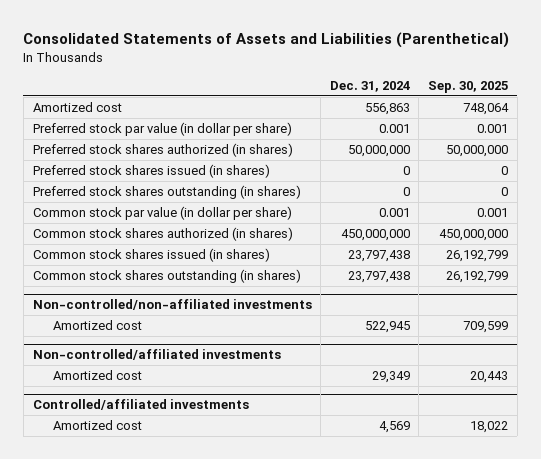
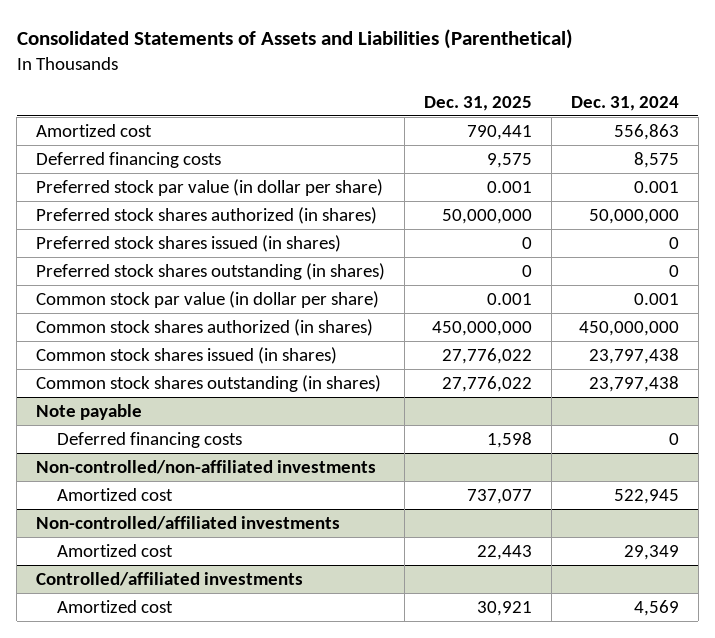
- | Dec. 31, 2024 | Sep. 30, 2025
+ | Dec. 31, 2025 | Dec. 31, 2024
+ Deferred financing costs | 9,575 | 8,575
+ Note payable
+ Deferred financing costs | 1,598 | 0

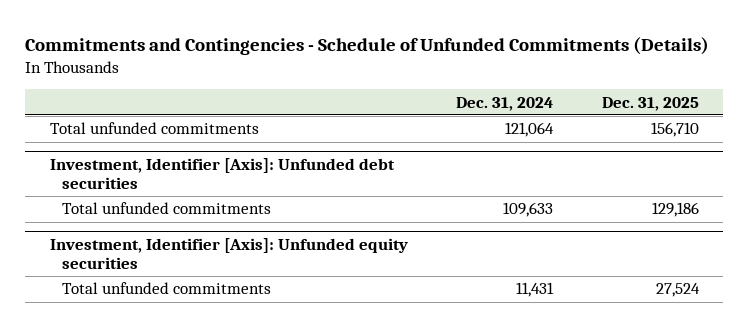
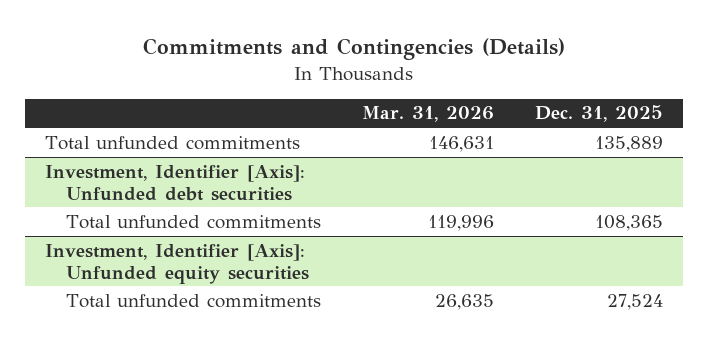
- Commitments and Contingencies - Schedule of Unfunded Commitments (Details)
+ Commitments and Contingencies (Details)
- | Dec. 31, 2024 | Dec. 31, 2025
+ | Mar. 31, 2026 | Dec. 31, 2025
- Total unfunded commitments | 121,064 | 156,710
+ Total unfunded commitments | 146,631 | 135,889
@ Investment, Identifier [Axis]: Unfunded debt securities
- Total unfunded commitments | 109,633 | 129,186
+ Total unfunded commitments | 119,996 | 108,365

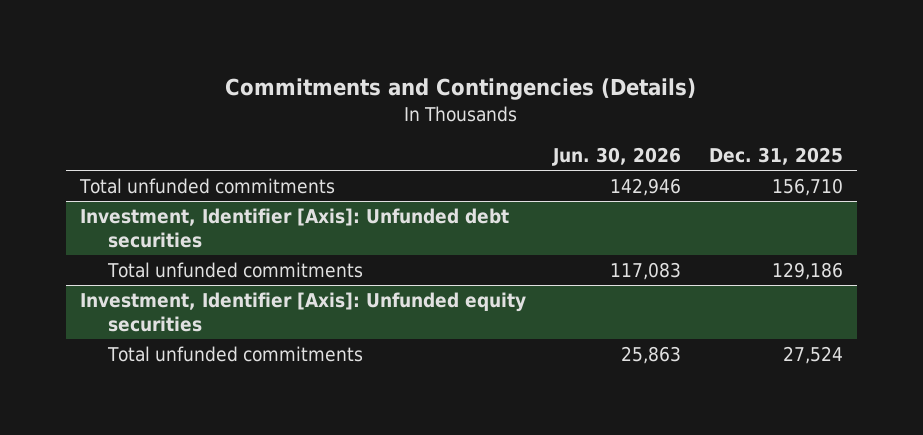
- | Mar. 31, 2026 | Dec. 31, 2025
+ | Jun. 30, 2026 | Dec. 31, 2025
- Total unfunded commitments | 146,631 | 135,889
+ Total unfunded commitments | 142,946 | 156,710
@ Investment, Identifier [Axis]: Unfunded debt securities
- Total unfunded commitments | 119,996 | 108,365
+ Total unfunded commitments | 117,083 | 129,186

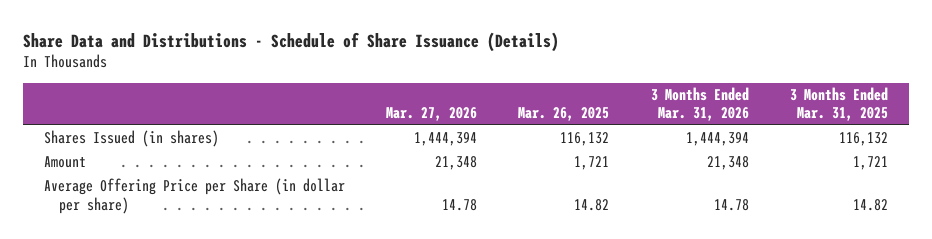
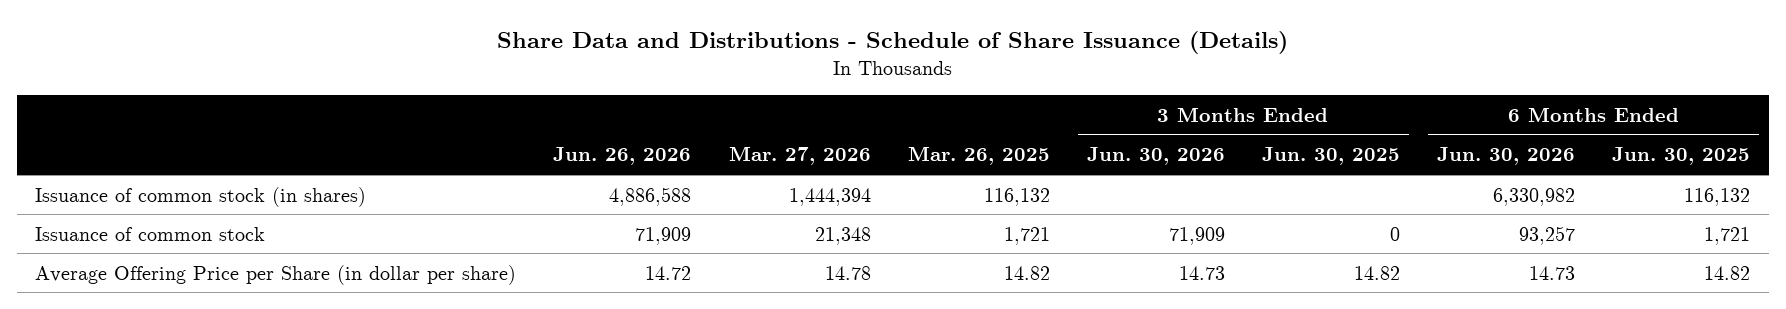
- | Mar. 27, 2026 | Mar. 26, 2025 | 3 Months Ended Mar. 31, 2026 | 3 Months Ended Mar. 31, 2025
+ | Jun. 26, 2026 | Mar. 27, 2026 | Mar. 26, 2025 | 3 Months Ended Jun. 30, 2026 | 3 Months Ended Jun. 30, 2025 | 6 Months Ended Jun. 30, 2026 | 6 Months Ended Jun. 30, 2025
- Shares Issued (in shares) | 1,444,394 | 116,132 | 1,444,394 | 116,132
- Amount | 21,348 | 1,721 | 21,348 | 1,721
+ Issuance of common stock (in shares) | 4,886,588 | 1,444,394 | 116,132 | | | 6,330,982 | 116,132
+ Issuance of common stock | 71,909 | 21,348 | 1,721 | 71,909 | 0 | 93,257 | 1,721

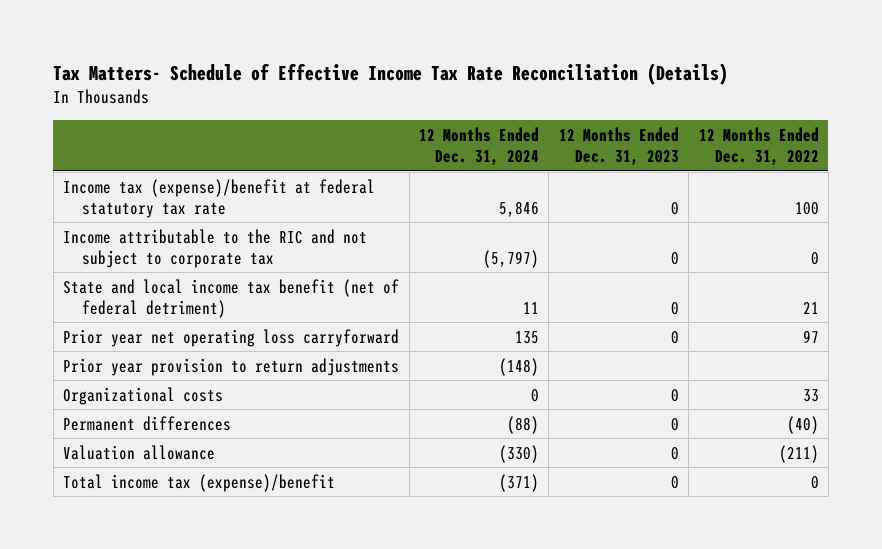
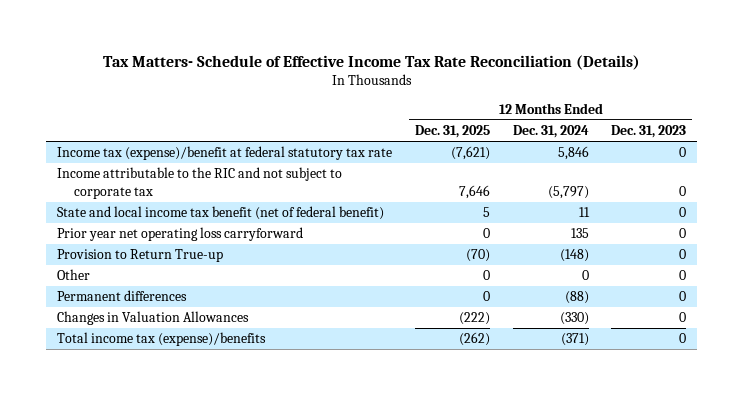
- | 12 Months Ended Dec. 31, 2024 | 12 Months Ended Dec. 31, 2023 | 12 Months Ended Dec. 31, 2022
+ | 12 Months Ended Dec. 31, 2025 | 12 Months Ended Dec. 31, 2024 | 12 Months Ended Dec. 31, 2023
- State and local income tax benefit (net of federal detriment) | 11 | 0 | 21
+ State and local income tax benefit (net of federal benefit) | 5 | 11 | 0
- Prior year provision to return adjustments | (148) | |
- Organizational costs | 0 | 0 | 33
+ Provision to Return True-up | (70) | (148) | 0
+ Other | 0 | 0 | 0
- Valuation allowance | (330) | 0 | (211)
- Total income tax (expense)/benefit | (371) | 0 | 0
+ Changes in Valuation Allowances | (222) | (330) | 0
+ Total income tax (expense)/benefits | (262) | (371) | 0

